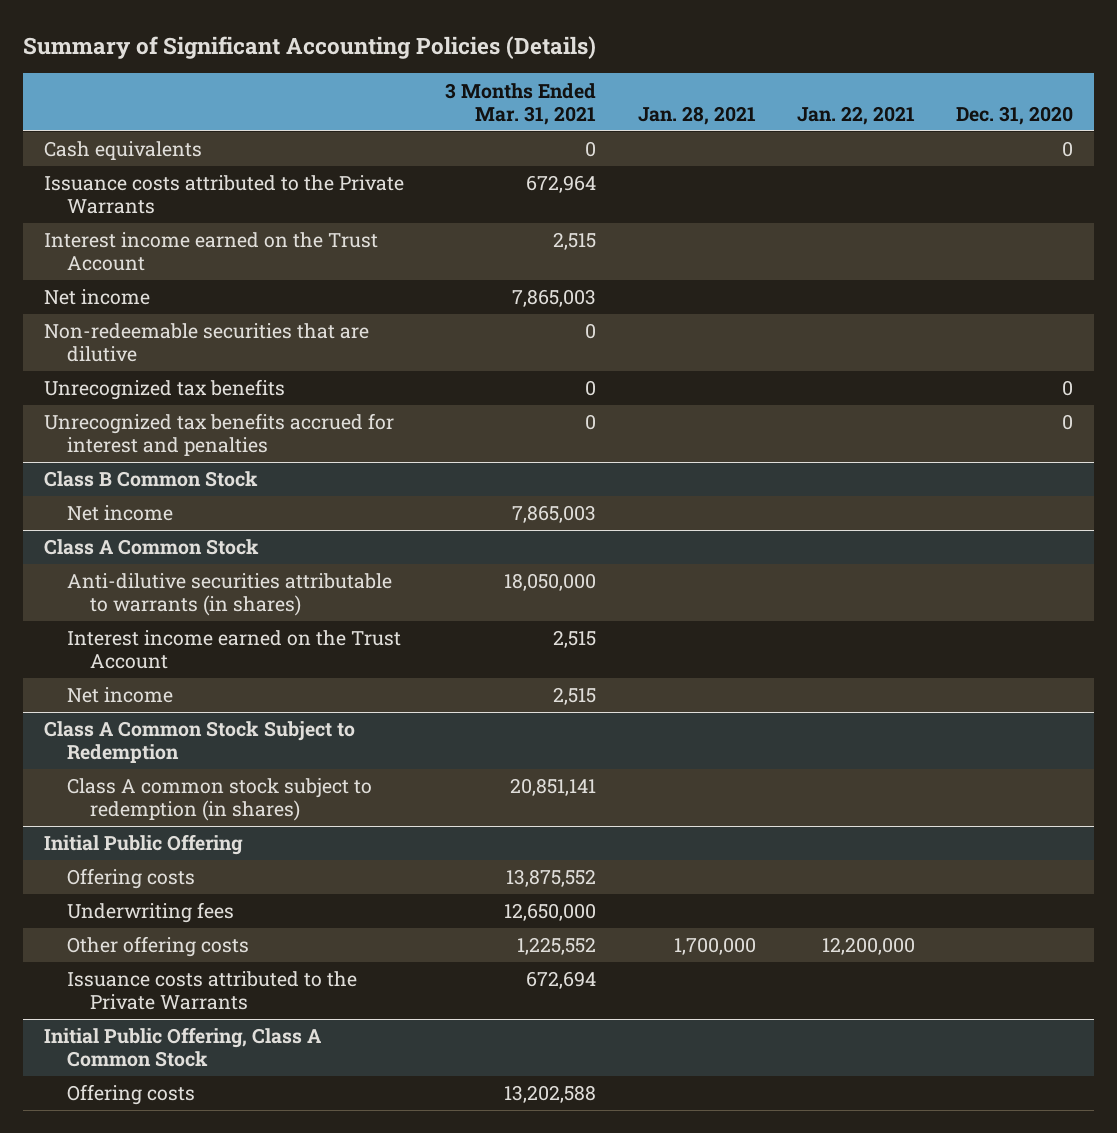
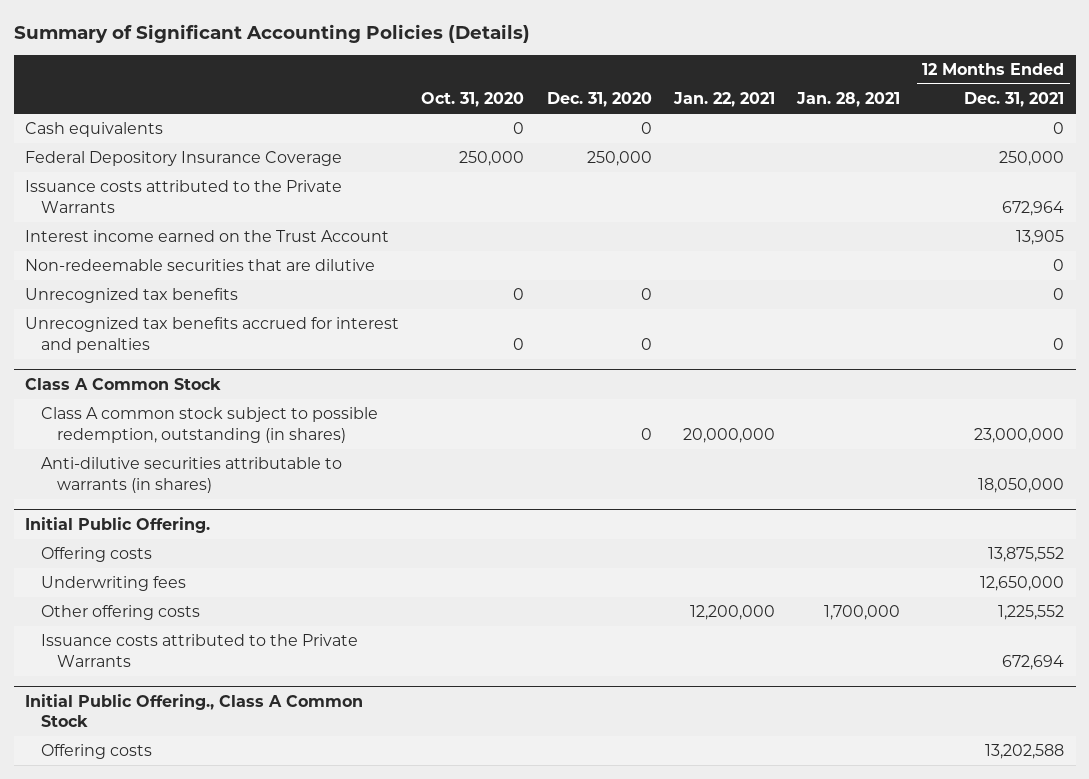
- | 3 Months Ended Mar. 31, 2021 | Jan. 28, 2021 | Jan. 22, 2021 | Dec. 31, 2020
+ | Oct. 31, 2020 | Dec. 31, 2020 | Jan. 22, 2021 | Jan. 28, 2021 | 12 Months Ended Dec. 31, 2021
+ Federal Depository Insurance Coverage | 250,000 | 250,000 | | | 250,000
- Net income | 7,865,003 | | |
- Class B Common Stock
- Net income | 7,865,003 | | |
@ Class A Common Stock
+ Class A common stock subject to possible redemption, outstanding (in shares) | | 0 | 20,000,000 | | 23,000,000
- Interest income earned on the Trust Account | 2,515 | | |
- Net income | 2,515 | | |
- Class A Common Stock Subject to Redemption
- Class A common stock subject to redemption (in shares) | 20,851,141 | | |
- Initial Public Offering
+ Initial Public Offering.
- Initial Public Offering, Class A Common Stock
+ Initial Public Offering., Class A Common Stock

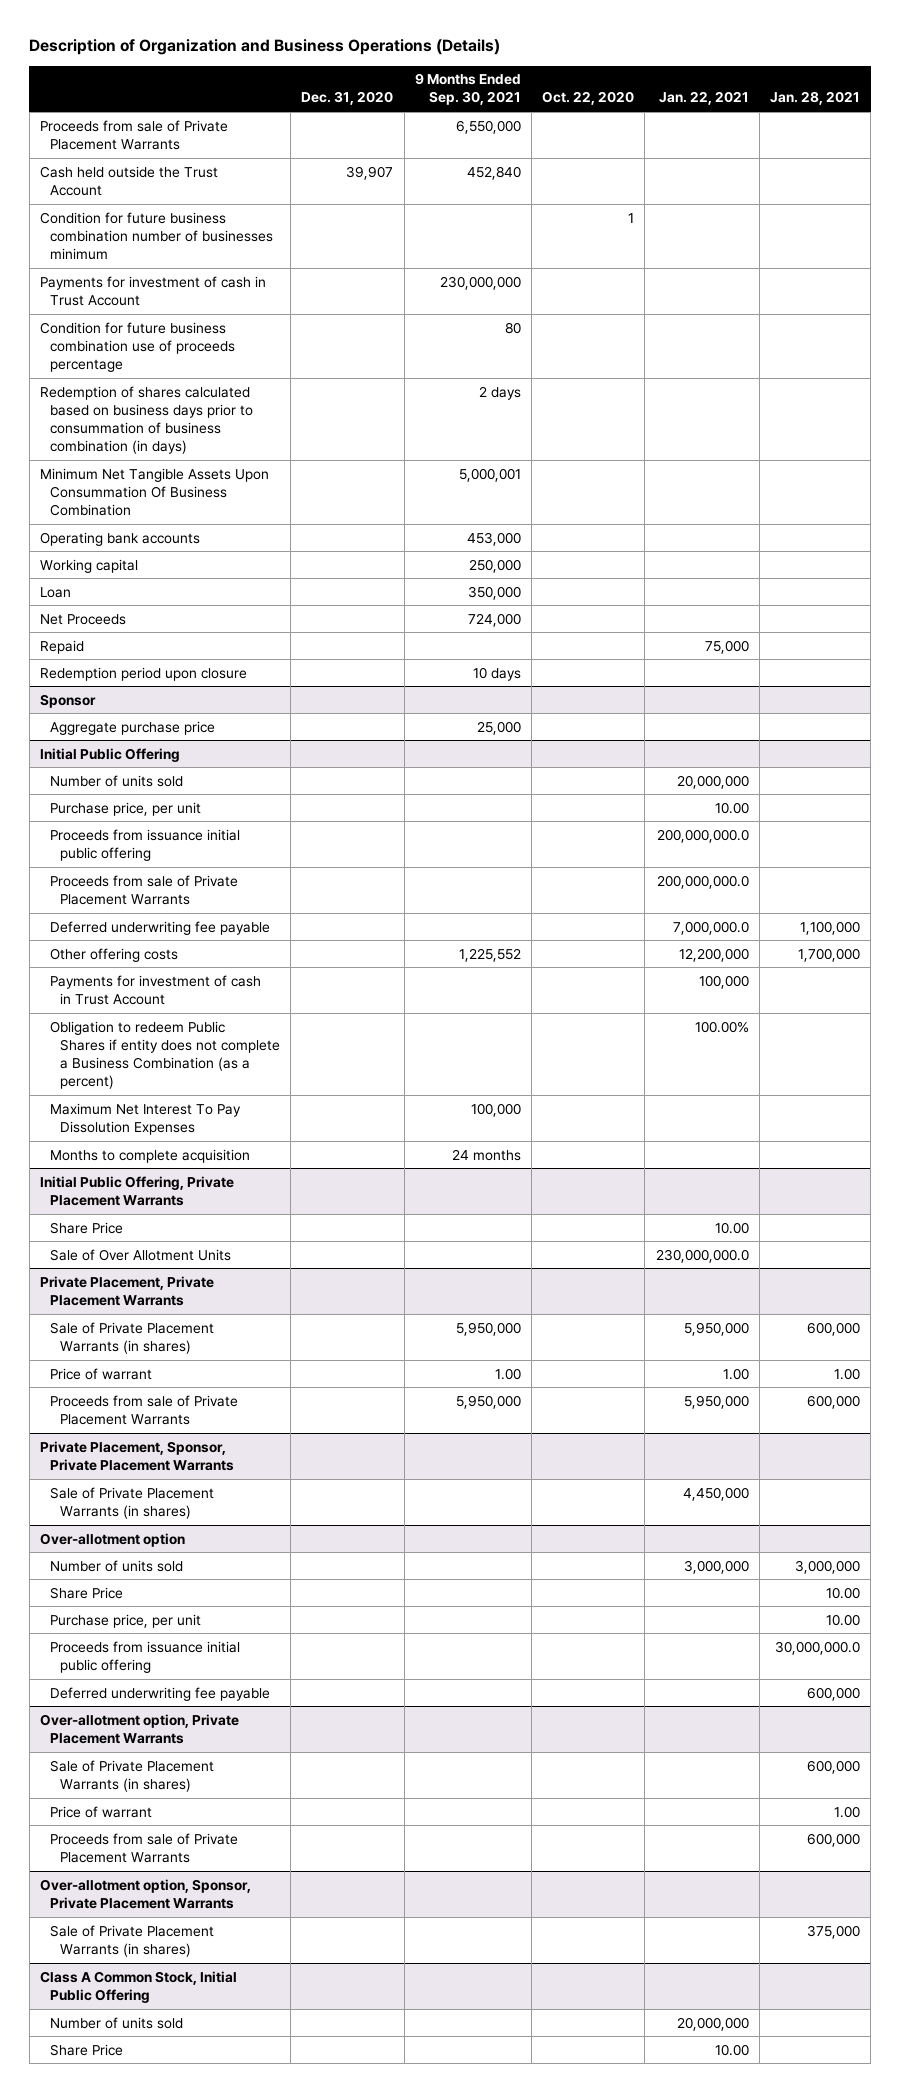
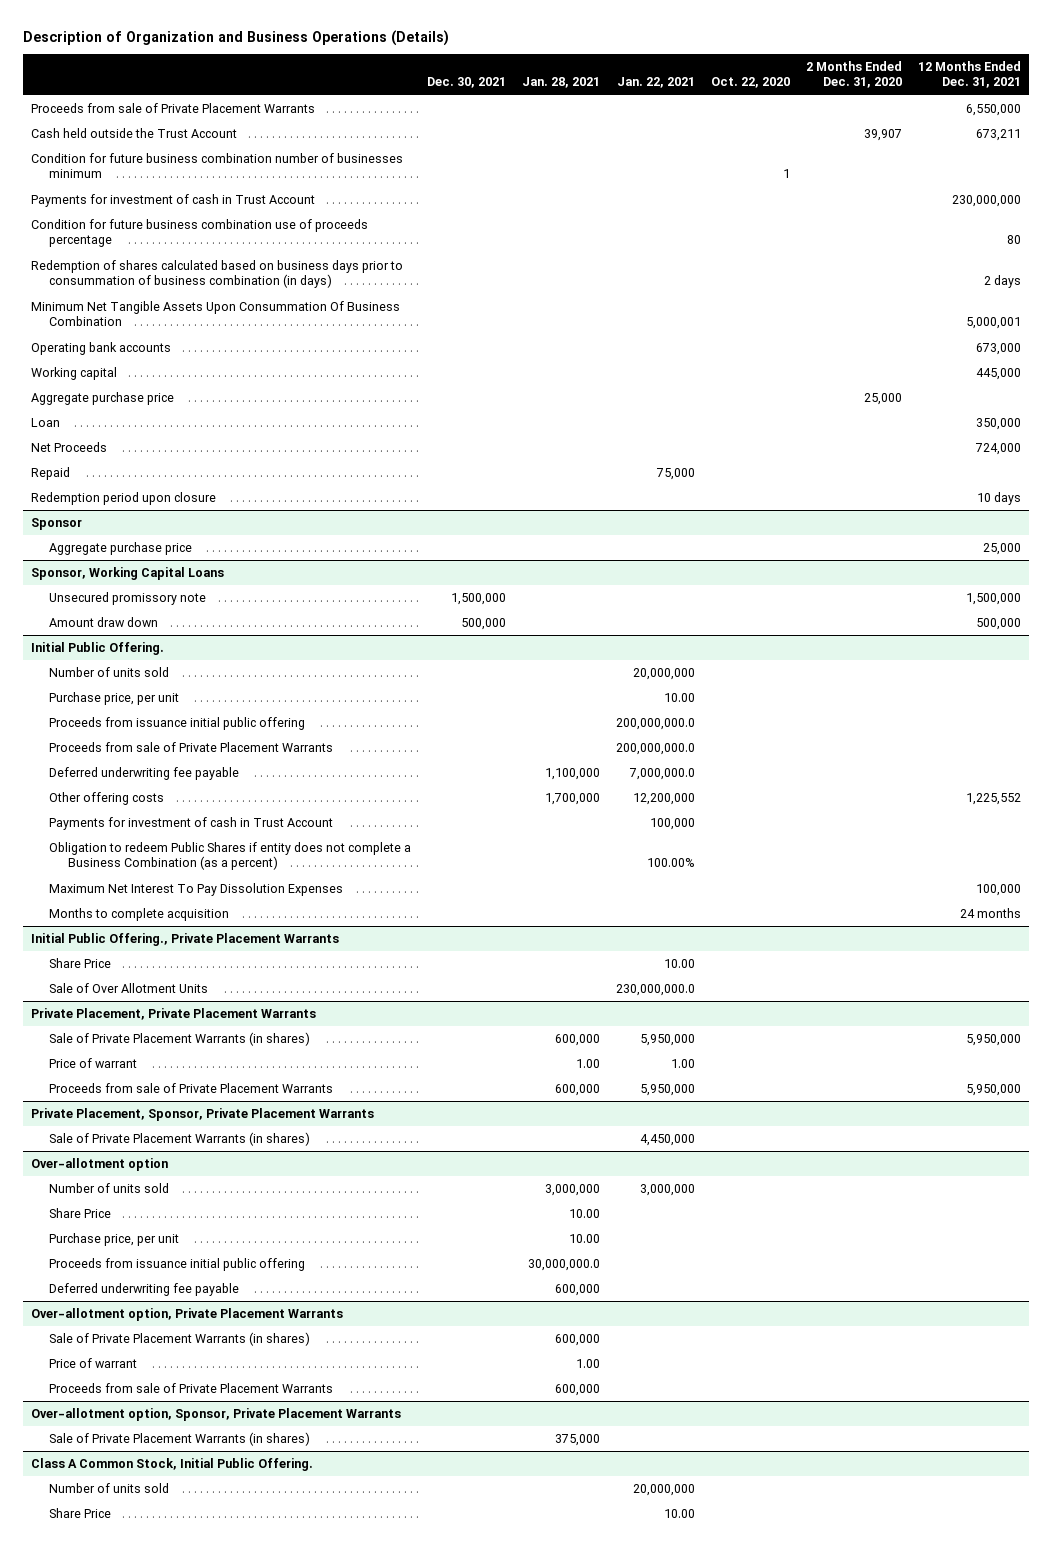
- | Dec. 31, 2020 | 9 Months Ended Sep. 30, 2021 | Oct. 22, 2020 | Jan. 22, 2021 | Jan. 28, 2021
+ | Dec. 30, 2021 | Jan. 28, 2021 | Jan. 22, 2021 | Oct. 22, 2020 | 2 Months Ended Dec. 31, 2020 | 12 Months Ended Dec. 31, 2021
+ Aggregate purchase price | | | | | 25,000 |
- Initial Public Offering
+ Sponsor, Working Capital Loans
+ Unsecured promissory note | 1,500,000 | | | | | 1,500,000
+ Amount draw down | 500,000 | | | | | 500,000
+ Initial Public Offering.
- Initial Public Offering, Private Placement Warrants
+ Initial Public Offering., Private Placement Warrants
- Class A Common Stock, Initial Public Offering
+ Class A Common Stock, Initial Public Offering.

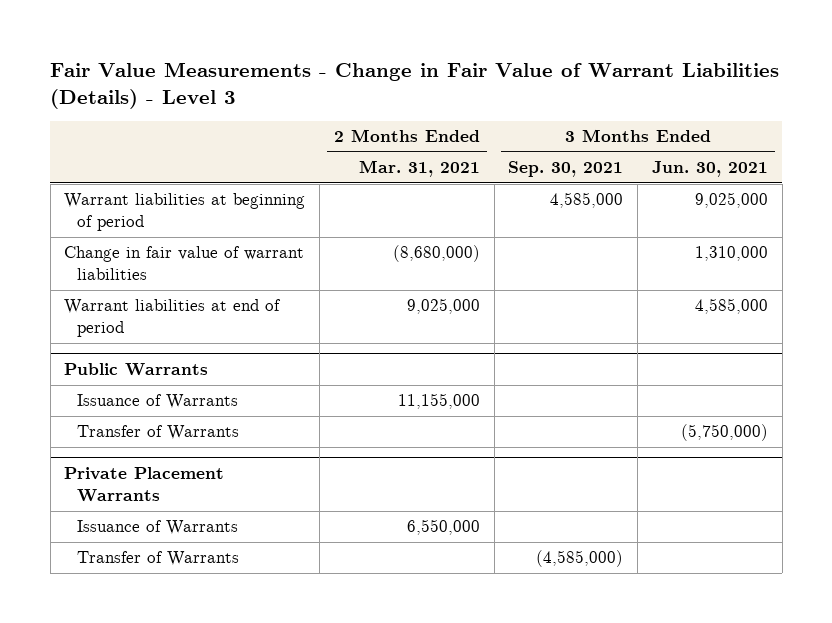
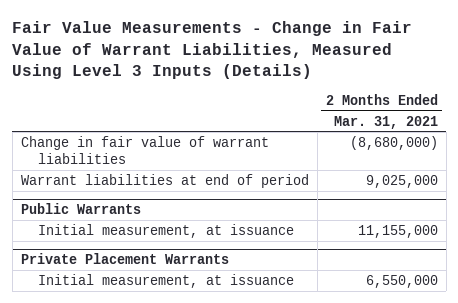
- Fair Value Measurements - Change in Fair Value of Warrant Liabilities (Details) - Level 3
+ Fair Value Measurements - Change in Fair Value of Warrant Liabilities, Measured Using Level 3 Inputs (Details)
- | 2 Months Ended Mar. 31, 2021 | 3 Months Ended Sep. 30, 2021 | 3 Months Ended Jun. 30, 2021
+ | 2 Months Ended Mar. 31, 2021
- Warrant liabilities at beginning of period | | 4,585,000 | 9,025,000
@ Public Warrants
- Issuance of Warrants | 11,155,000 | |
- Transfer of Warrants | | | (5,750,000)
+ Initial measurement, at issuance | 11,155,000
@ Private Placement Warrants
- Issuance of Warrants | 6,550,000 | |
- Transfer of Warrants | | (4,585,000) |
+ Initial measurement, at issuance | 6,550,000

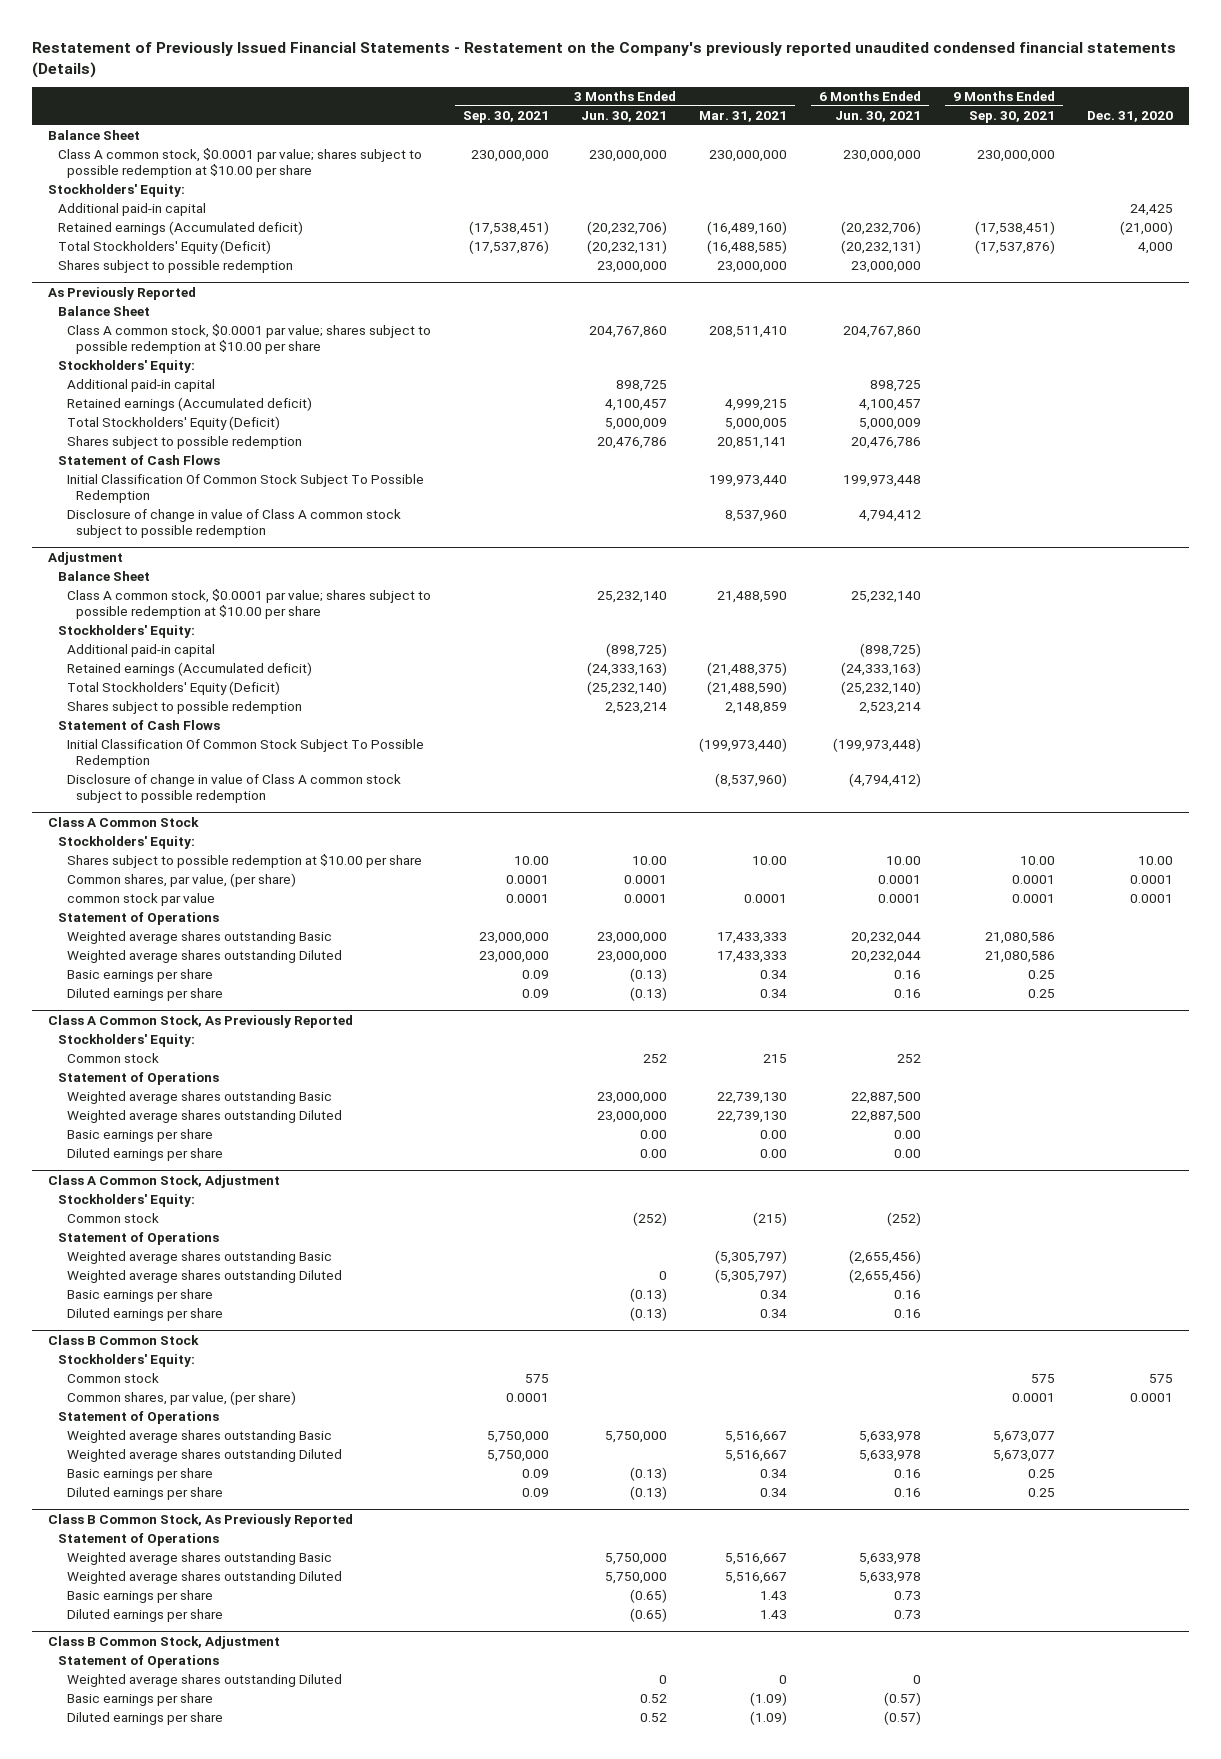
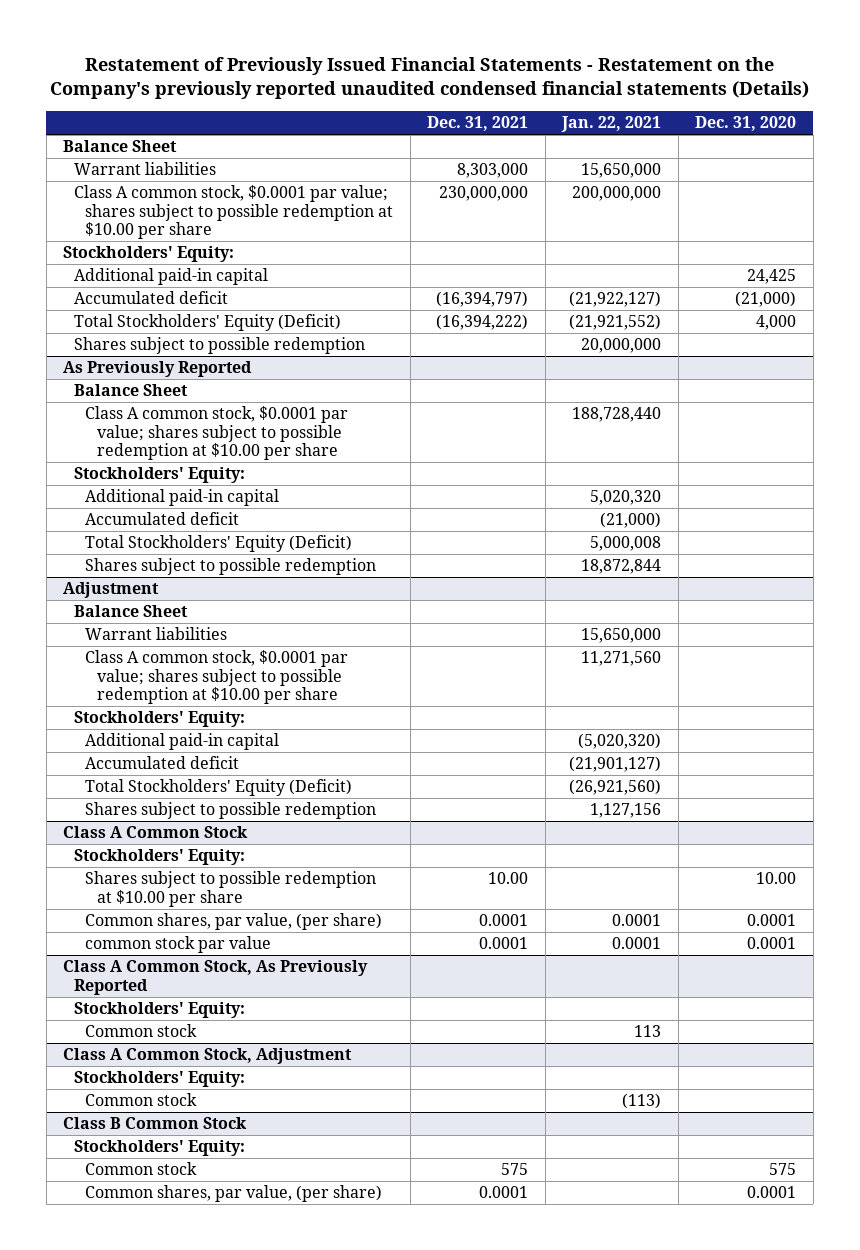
- | 3 Months Ended Sep. 30, 2021 | 3 Months Ended Jun. 30, 2021 | 3 Months Ended Mar. 31, 2021 | 6 Months Ended Jun. 30, 2021 | 9 Months Ended Sep. 30, 2021 | Dec. 31, 2020
+ | Dec. 31, 2021 | Jan. 22, 2021 | Dec. 31, 2020
+ Warrant liabilities | 8,303,000 | 15,650,000 |
- Retained earnings (Accumulated deficit) | (17,538,451) | (20,232,706) | (16,489,160) | (20,232,706) | (17,538,451) | (21,000)
+ Accumulated deficit | (16,394,797) | (21,922,127) | (21,000)
@ As Previously Reported
- Retained earnings (Accumulated deficit) | | 4,100,457 | 4,999,215 | 4,100,457 | |
+ Accumulated deficit | | (21,000) |
- Statement of Cash Flows
- Initial Classification Of Common Stock Subject To Possible Redemption | | | 199,973,440 | 199,973,448 | |
- Disclosure of change in value of Class A common stock subject to possible redemption | | | 8,537,960 | 4,794,412 | |
@ Adjustment
+ Warrant liabilities | | 15,650,000 |
- Retained earnings (Accumulated deficit) | | (24,333,163) | (21,488,375) | (24,333,163) | |
+ Accumulated deficit | | (21,901,127) |
- Statement of Cash Flows
- Initial Classification Of Common Stock Subject To Possible Redemption | | | (199,973,440) | (199,973,448) | |
- Disclosure of change in value of Class A common stock subject to possible redemption | | | (8,537,960) | (4,794,412) | |
@ Class A Common Stock
- Statement of Operations
- Weighted average shares outstanding Basic | 23,000,000 | 23,000,000 | 17,433,333 | 20,232,044 | 21,080,586 |
- Weighted average shares outstanding Diluted | 23,000,000 | 23,000,000 | 17,433,333 | 20,232,044 | 21,080,586 |
- Basic earnings per share | 0.09 | (0.13) | 0.34 | 0.16 | 0.25 |
- Diluted earnings per share | 0.09 | (0.13) | 0.34 | 0.16 | 0.25 |
@ Class A Common Stock, As Previously Reported
- Statement of Operations
- Weighted average shares outstanding Basic | | 23,000,000 | 22,739,130 | 22,887,500 | |
- Weighted average shares outstanding Diluted | | 23,000,000 | 22,739,130 | 22,887,500 | |
- Basic earnings per share | | 0.00 | 0.00 | 0.00 | |
- Diluted earnings per share | | 0.00 | 0.00 | 0.00 | |
@ Class A Common Stock, Adjustment
- Statement of Operations
- Weighted average shares outstanding Basic | | | (5,305,797) | (2,655,456) | |
- Weighted average shares outstanding Diluted | | 0 | (5,305,797) | (2,655,456) | |
- Basic earnings per share | | (0.13) | 0.34 | 0.16 | |
- Diluted earnings per share | | (0.13) | 0.34 | 0.16 | |
@ Class B Common Stock
- Statement of Operations
- Weighted average shares outstanding Basic | 5,750,000 | 5,750,000 | 5,516,667 | 5,633,978 | 5,673,077 |
- Weighted average shares outstanding Diluted | 5,750,000 | | 5,516,667 | 5,633,978 | 5,673,077 |
- Basic earnings per share | 0.09 | (0.13) | 0.34 | 0.16 | 0.25 |
- Diluted earnings per share | 0.09 | (0.13) | 0.34 | 0.16 | 0.25 |
- Class B Common Stock, As Previously Reported
- Statement of Operations
- Weighted average shares outstanding Basic | | 5,750,000 | 5,516,667 | 5,633,978 | |
- Weighted average shares outstanding Diluted | | 5,750,000 | 5,516,667 | 5,633,978 | |
- Basic earnings per share | | (0.65) | 1.43 | 0.73 | |
- Diluted earnings per share | | (0.65) | 1.43 | 0.73 | |
- Class B Common Stock, Adjustment
- Statement of Operations
- Weighted average shares outstanding Diluted | | 0 | 0 | 0 | |
- Basic earnings per share | | 0.52 | (1.09) | (0.57) | |
- Diluted earnings per share | | 0.52 | (1.09) | (0.57) | |

